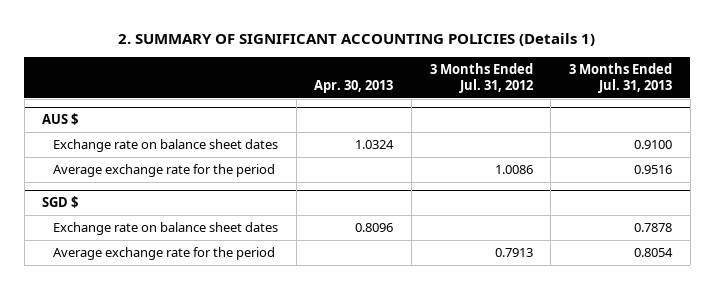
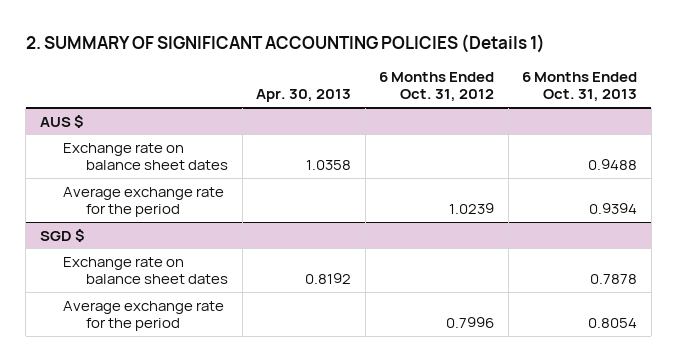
- | Apr. 30, 2013 | 3 Months Ended Jul. 31, 2012 | 3 Months Ended Jul. 31, 2013
+ | Apr. 30, 2013 | 6 Months Ended Oct. 31, 2012 | 6 Months Ended Oct. 31, 2013
@ AUS $
- Exchange rate on balance sheet dates | 1.0324 | | 0.9100
+ Exchange rate on balance sheet dates | 1.0358 | | 0.9488
@ SGD $
- Exchange rate on balance sheet dates | 0.8096 | | 0.7878
+ Exchange rate on balance sheet dates | 0.8192 | | 0.7878

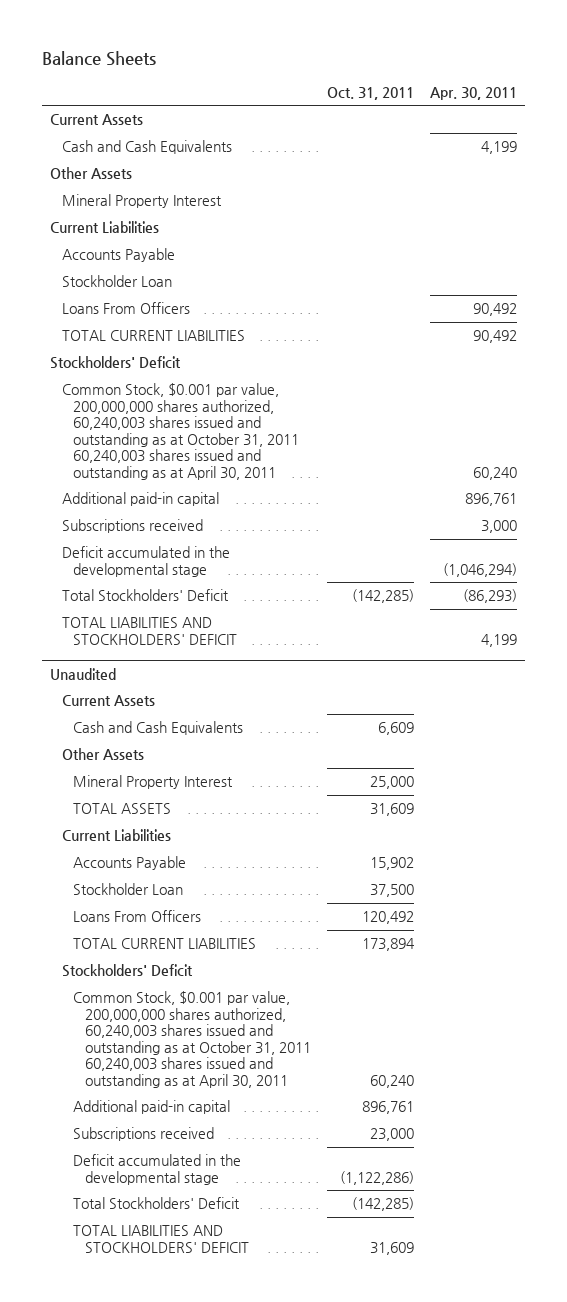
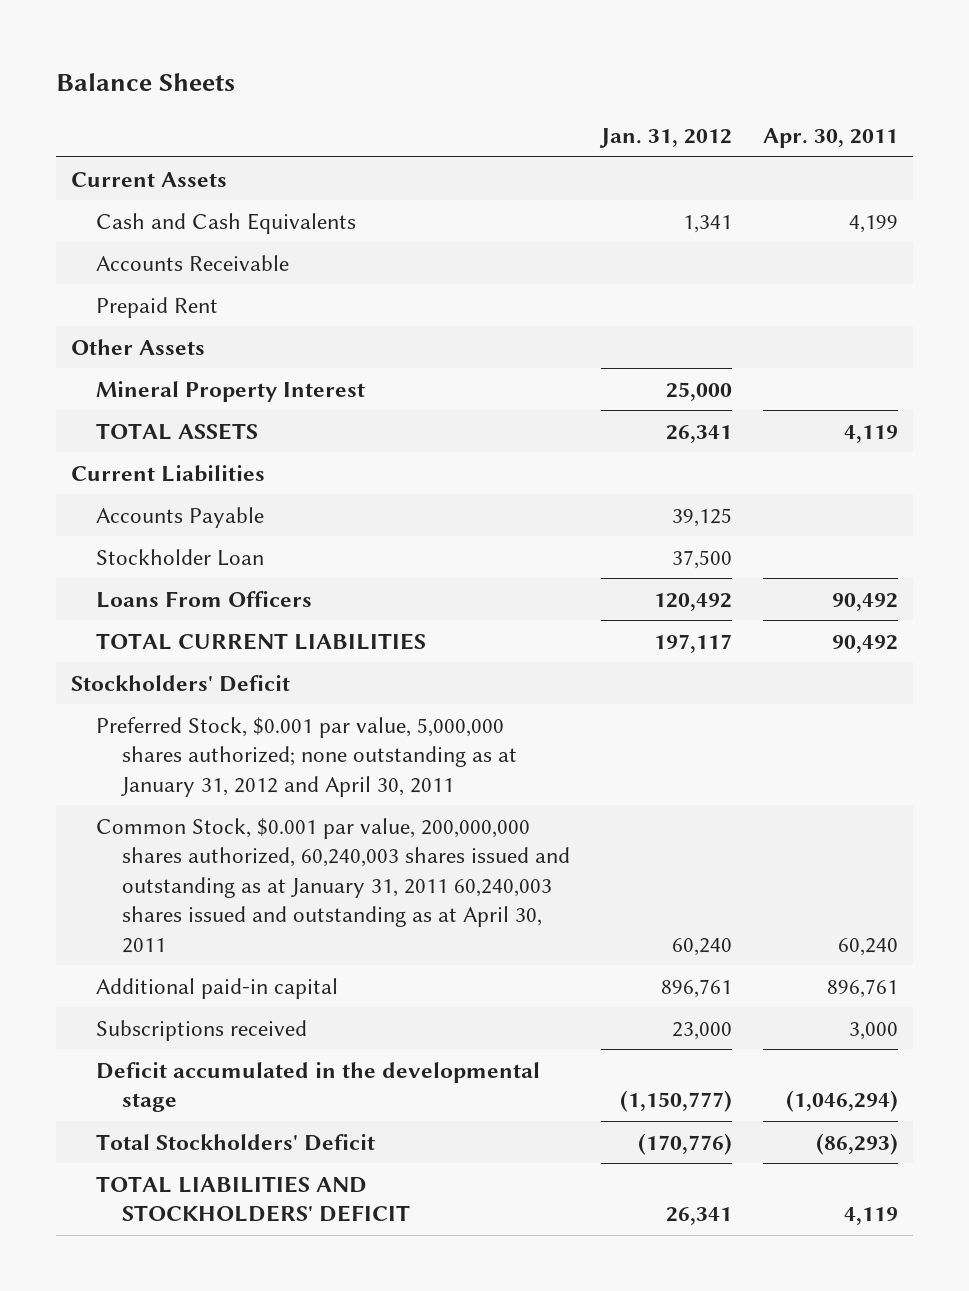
- | Oct. 31, 2011 | Apr. 30, 2011
+ | Jan. 31, 2012 | Apr. 30, 2011
+ Accounts Receivable
+ Prepaid Rent
+ TOTAL ASSETS | 26,341 | 4,119
- Common Stock, $0.001 par value, 200,000,000 shares authorized, 60,240,003 shares issued and outstanding as at October 31, 2011 60,240,003 shares issued and outstanding as at April 30, 2011 | | 60,240
+ Preferred Stock, $0.001 par value, 5,000,000 shares authorized; none outstanding as at January 31, 2012 and April 30, 2011
+ Common Stock, $0.001 par value, 200,000,000 shares authorized, 60,240,003 shares issued and outstanding as at January 31, 2011 60,240,003 shares issued and outstanding as at April 30, 2011 | 60,240 | 60,240
- TOTAL LIABILITIES AND STOCKHOLDERS' DEFICIT | | 4,199
- Unaudited
- Current Assets
- Cash and Cash Equivalents | 6,609 |
- Other Assets
- Mineral Property Interest | 25,000 |
- TOTAL ASSETS | 31,609 |
- Current Liabilities
- Accounts Payable | 15,902 |
- Stockholder Loan | 37,500 |
- Loans From Officers | 120,492 |
- TOTAL CURRENT LIABILITIES | 173,894 |
- Stockholders' Deficit
- Common Stock, $0.001 par value, 200,000,000 shares authorized, 60,240,003 shares issued and outstanding as at October 31, 2011 60,240,003 shares issued and outstanding as at April 30, 2011 | 60,240 |
- Additional paid-in capital | 896,761 |
- Subscriptions received | 23,000 |
- Deficit accumulated in the developmental stage | (1,122,286) |
- Total Stockholders' Deficit | (142,285) |
- TOTAL LIABILITIES AND STOCKHOLDERS' DEFICIT | 31,609 |
+ TOTAL LIABILITIES AND STOCKHOLDERS' DEFICIT | 26,341 | 4,119

